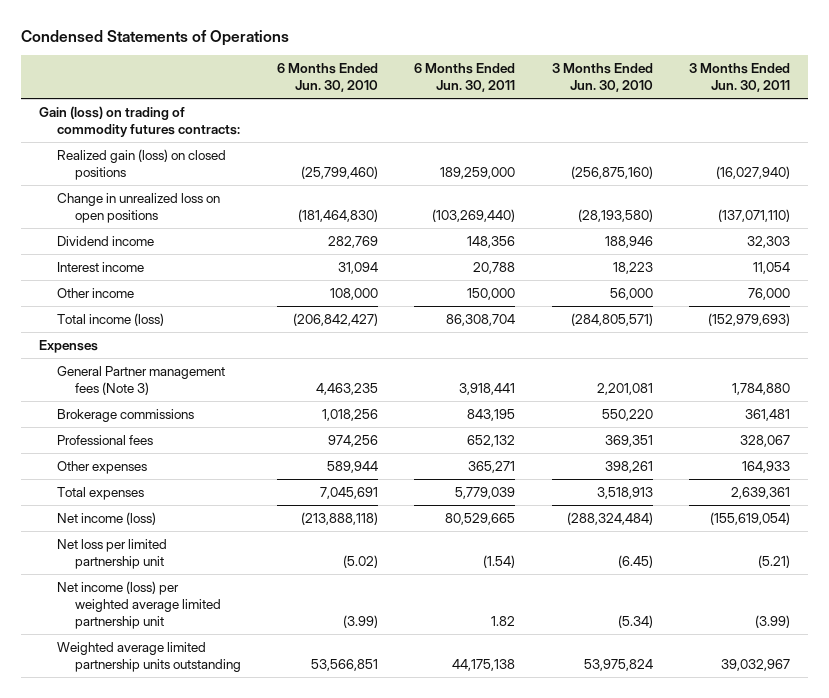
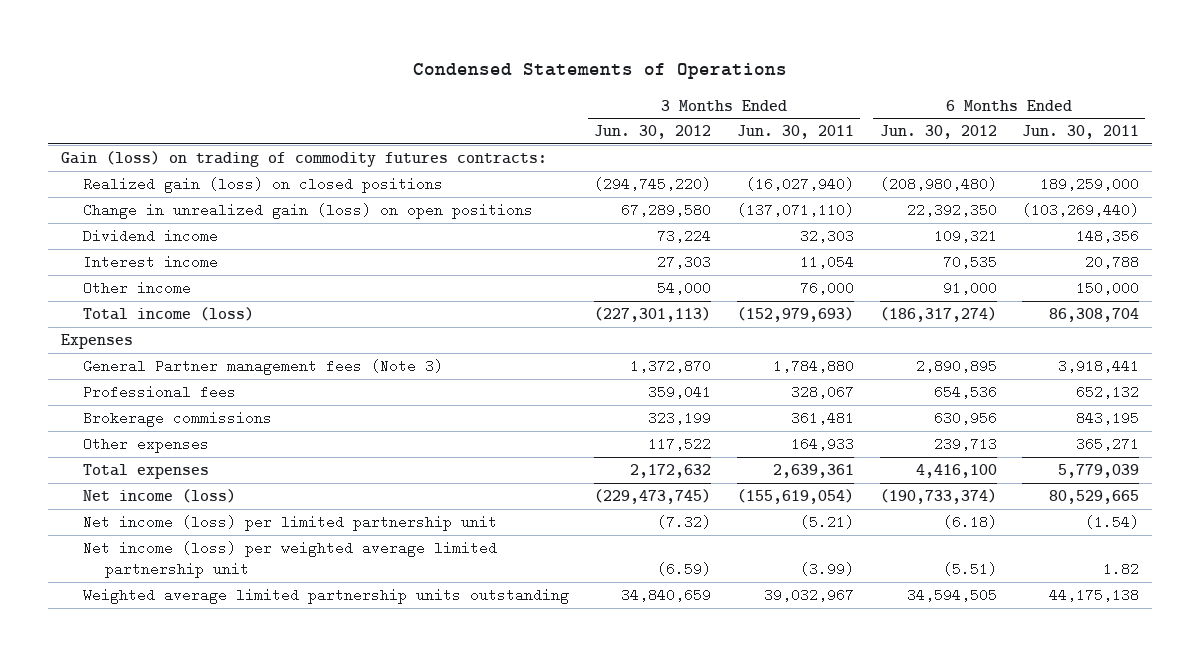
- | 6 Months Ended Jun. 30, 2010 | 6 Months Ended Jun. 30, 2011 | 3 Months Ended Jun. 30, 2010 | 3 Months Ended Jun. 30, 2011
+ | 3 Months Ended Jun. 30, 2012 | 3 Months Ended Jun. 30, 2011 | 6 Months Ended Jun. 30, 2012 | 6 Months Ended Jun. 30, 2011
- Change in unrealized loss on open positions | (181,464,830) | (103,269,440) | (28,193,580) | (137,071,110)
+ Change in unrealized gain (loss) on open positions | 67,289,580 | (137,071,110) | 22,392,350 | (103,269,440)
moved down: Brokerage commissions | 323,199 | 361,481 | 630,956 | 843,195
- Net loss per limited partnership unit | (5.02) | (1.54) | (6.45) | (5.21)
+ Net income (loss) per limited partnership unit | (7.32) | (5.21) | (6.18) | (1.54)

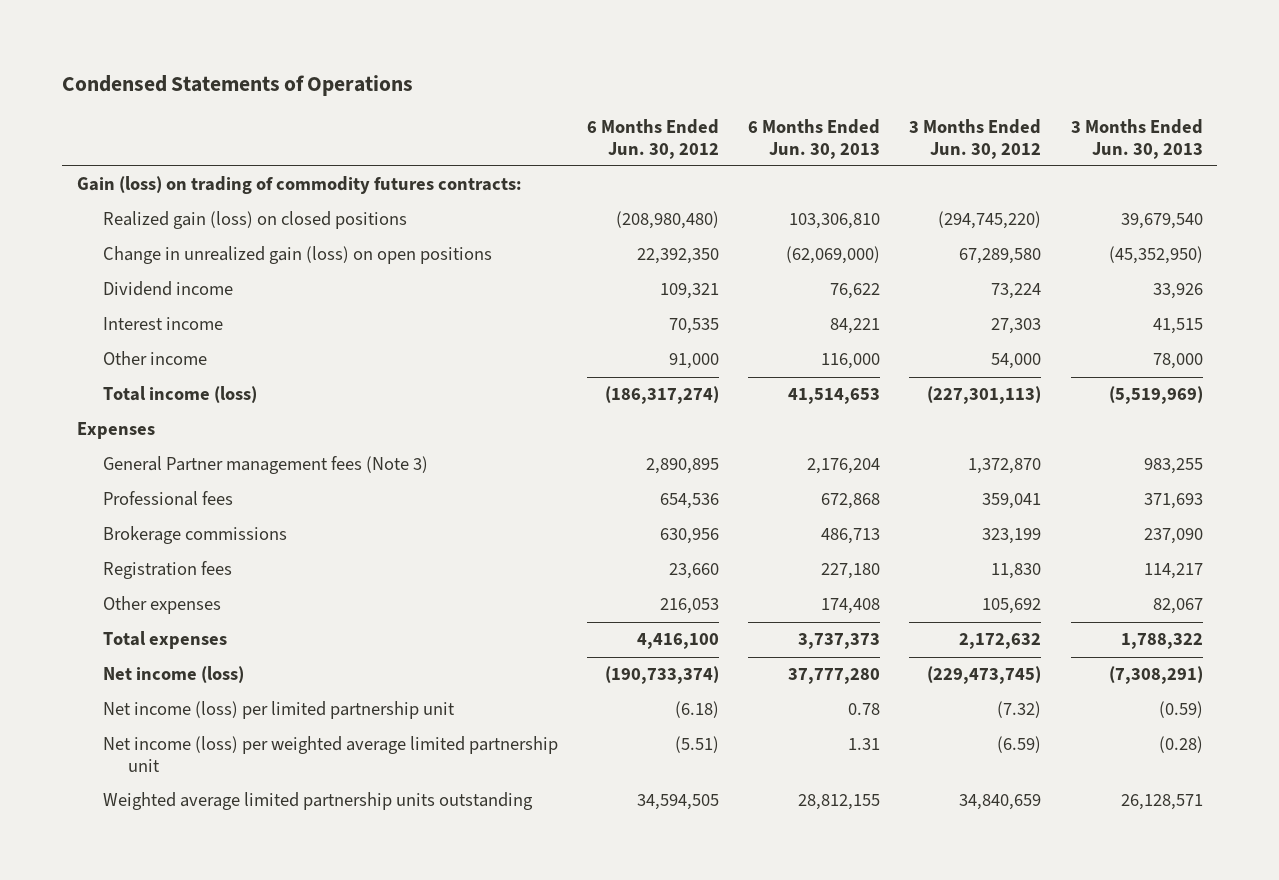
- | 3 Months Ended Jun. 30, 2012 | 3 Months Ended Jun. 30, 2011 | 6 Months Ended Jun. 30, 2012 | 6 Months Ended Jun. 30, 2011
+ | 6 Months Ended Jun. 30, 2012 | 6 Months Ended Jun. 30, 2013 | 3 Months Ended Jun. 30, 2012 | 3 Months Ended Jun. 30, 2013
- Other expenses | 117,522 | 164,933 | 239,713 | 365,271
+ Registration fees | 23,660 | 227,180 | 11,830 | 114,217
+ Other expenses | 216,053 | 174,408 | 105,692 | 82,067

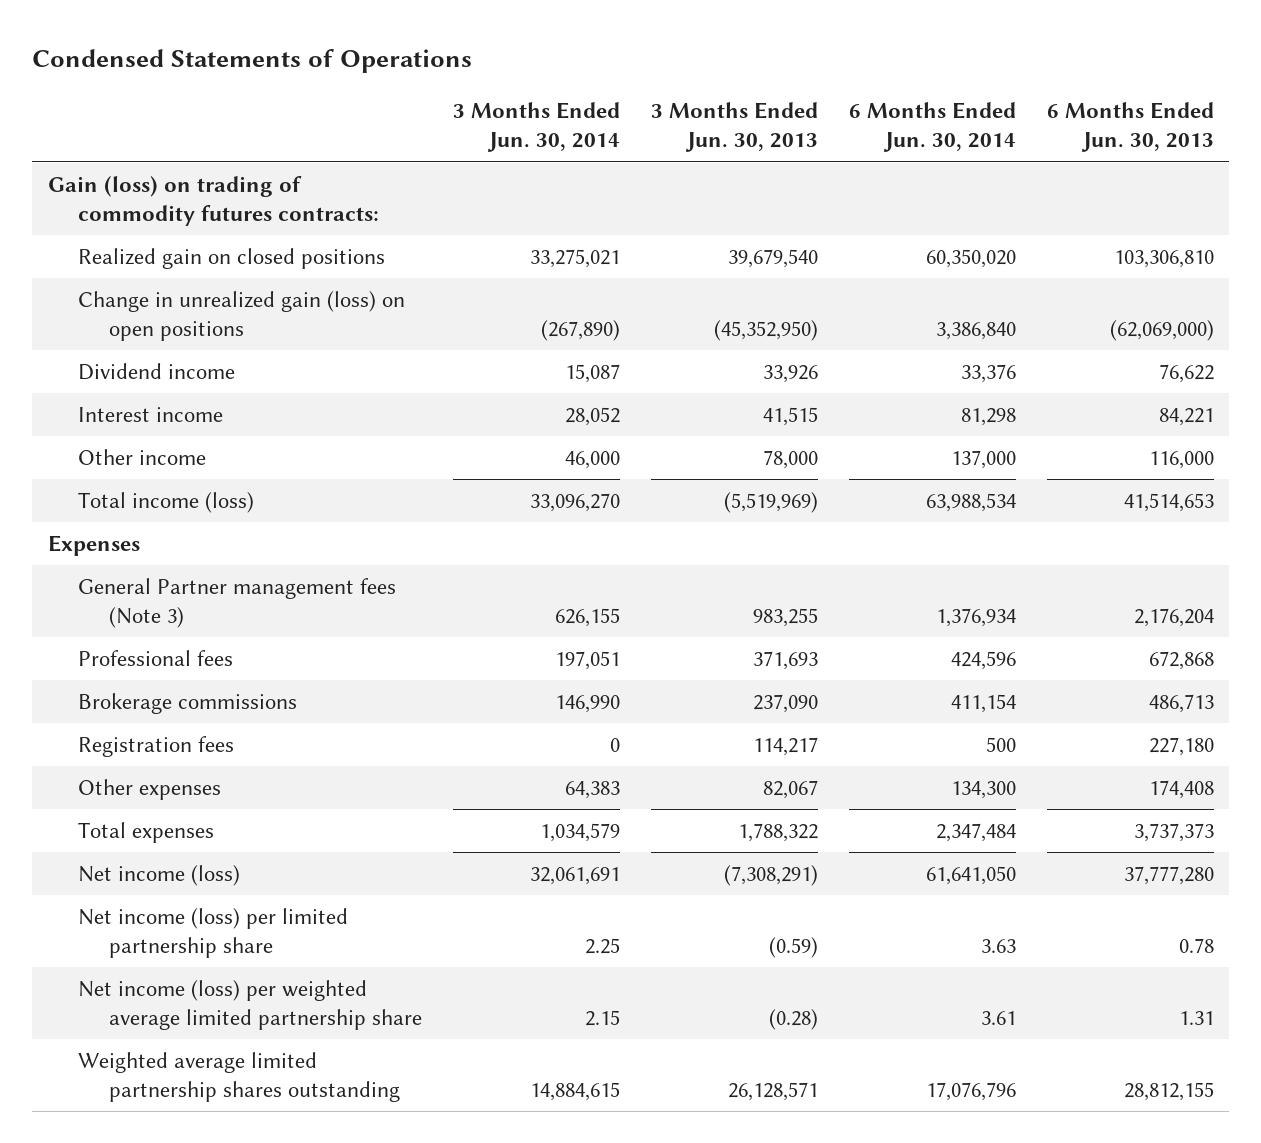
- | 6 Months Ended Jun. 30, 2012 | 6 Months Ended Jun. 30, 2013 | 3 Months Ended Jun. 30, 2012 | 3 Months Ended Jun. 30, 2013
+ | 3 Months Ended Jun. 30, 2014 | 3 Months Ended Jun. 30, 2013 | 6 Months Ended Jun. 30, 2014 | 6 Months Ended Jun. 30, 2013
- Realized gain (loss) on closed positions | (208,980,480) | 103,306,810 | (294,745,220) | 39,679,540
+ Realized gain on closed positions | 33,275,021 | 39,679,540 | 60,350,020 | 103,306,810
- Net income (loss) per limited partnership unit | (6.18) | 0.78 | (7.32) | (0.59)
- Net income (loss) per weighted average limited partnership unit | (5.51) | 1.31 | (6.59) | (0.28)
- Weighted average limited partnership units outstanding | 34,594,505 | 28,812,155 | 34,840,659 | 26,128,571
+ Net income (loss) per limited partnership share | 2.25 | (0.59) | 3.63 | 0.78
+ Net income (loss) per weighted average limited partnership share | 2.15 | (0.28) | 3.61 | 1.31
+ Weighted average limited partnership shares outstanding | 14,884,615 | 26,128,571 | 17,076,796 | 28,812,155

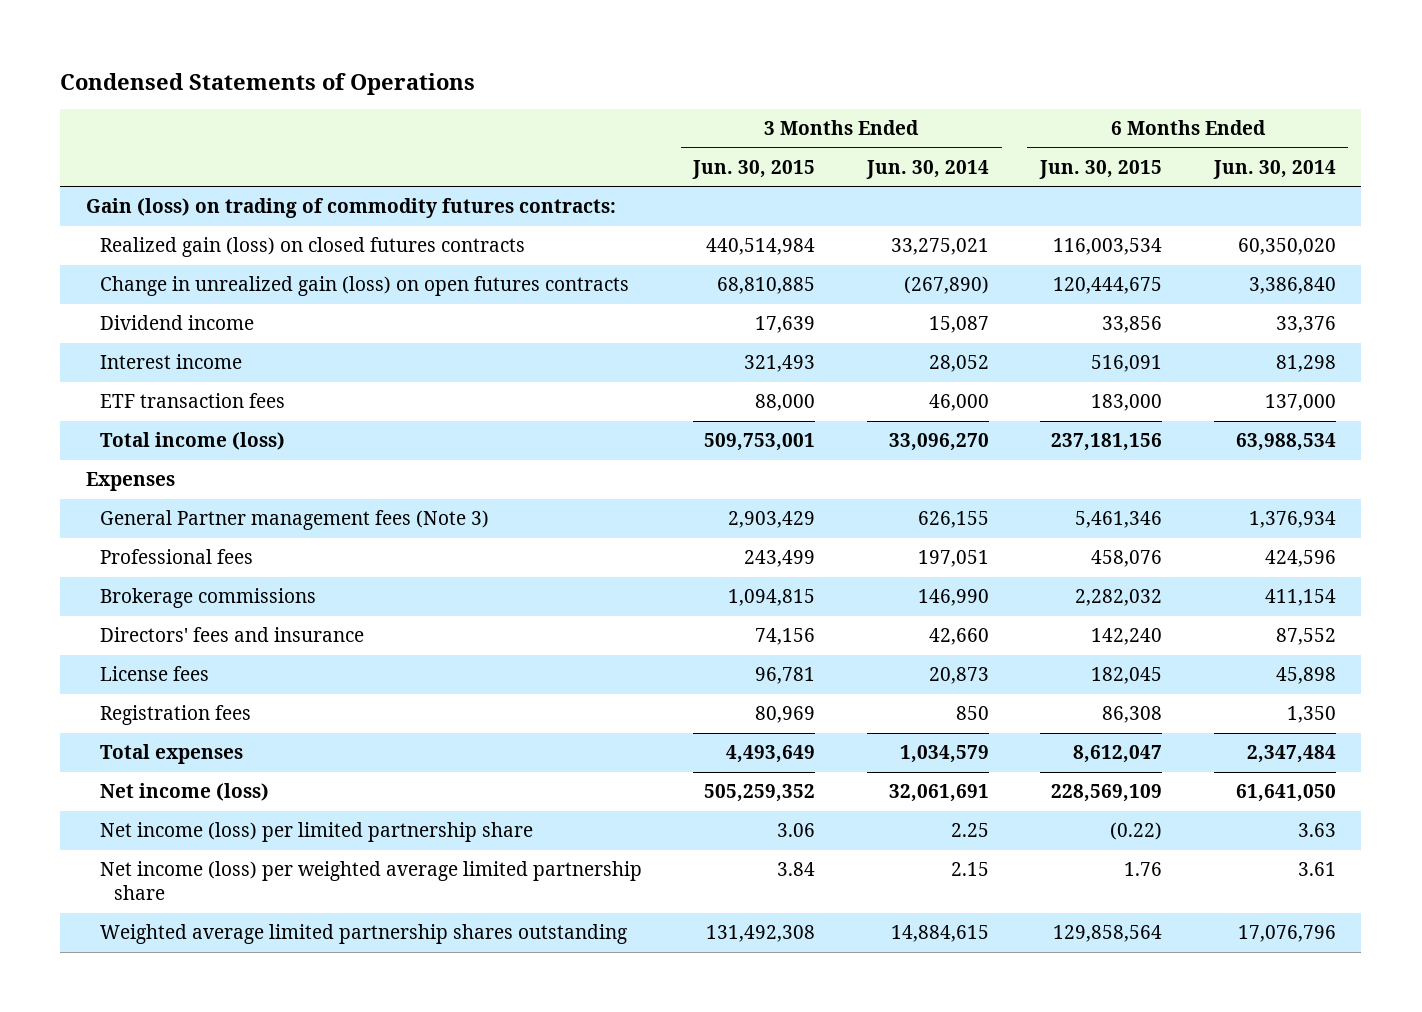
- | 3 Months Ended Jun. 30, 2014 | 3 Months Ended Jun. 30, 2013 | 6 Months Ended Jun. 30, 2014 | 6 Months Ended Jun. 30, 2013
+ | 3 Months Ended Jun. 30, 2015 | 3 Months Ended Jun. 30, 2014 | 6 Months Ended Jun. 30, 2015 | 6 Months Ended Jun. 30, 2014
- Realized gain on closed positions | 33,275,021 | 39,679,540 | 60,350,020 | 103,306,810
- Change in unrealized gain (loss) on open positions | (267,890) | (45,352,950) | 3,386,840 | (62,069,000)
+ Realized gain (loss) on closed futures contracts | 440,514,984 | 33,275,021 | 116,003,534 | 60,350,020
+ Change in unrealized gain (loss) on open futures contracts | 68,810,885 | (267,890) | 120,444,675 | 3,386,840
- Other income | 46,000 | 78,000 | 137,000 | 116,000
+ ETF transaction fees | 88,000 | 46,000 | 183,000 | 137,000
- Registration fees | 0 | 114,217 | 500 | 227,180
- Other expenses | 64,383 | 82,067 | 134,300 | 174,408
+ Directors' fees and insurance | 74,156 | 42,660 | 142,240 | 87,552
+ License fees | 96,781 | 20,873 | 182,045 | 45,898
+ Registration fees | 80,969 | 850 | 86,308 | 1,350

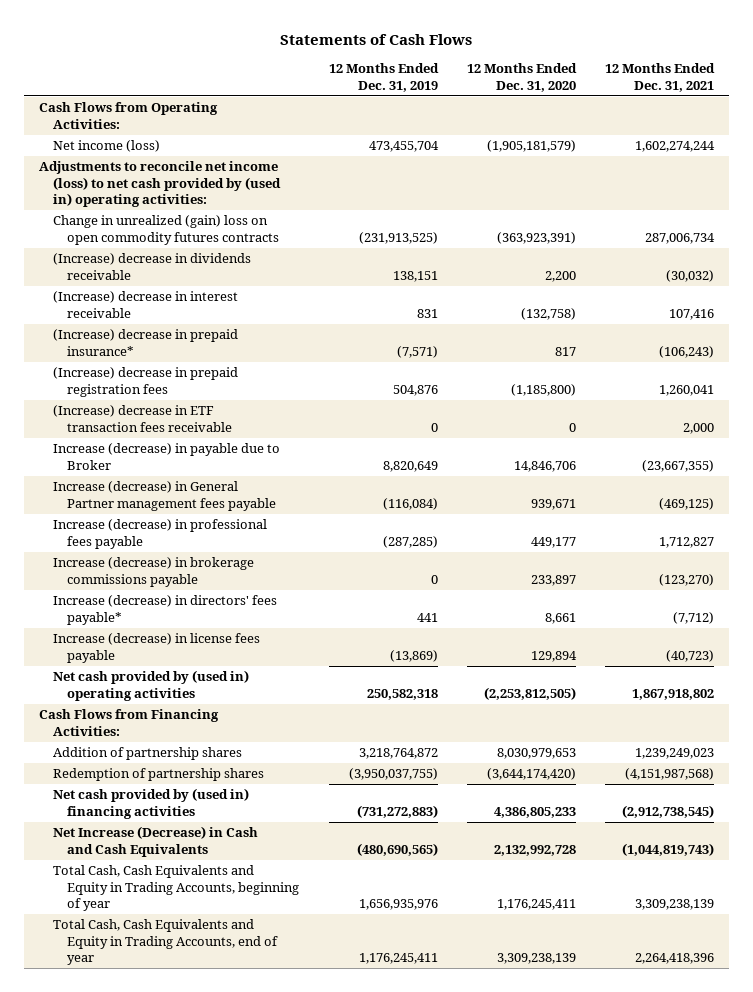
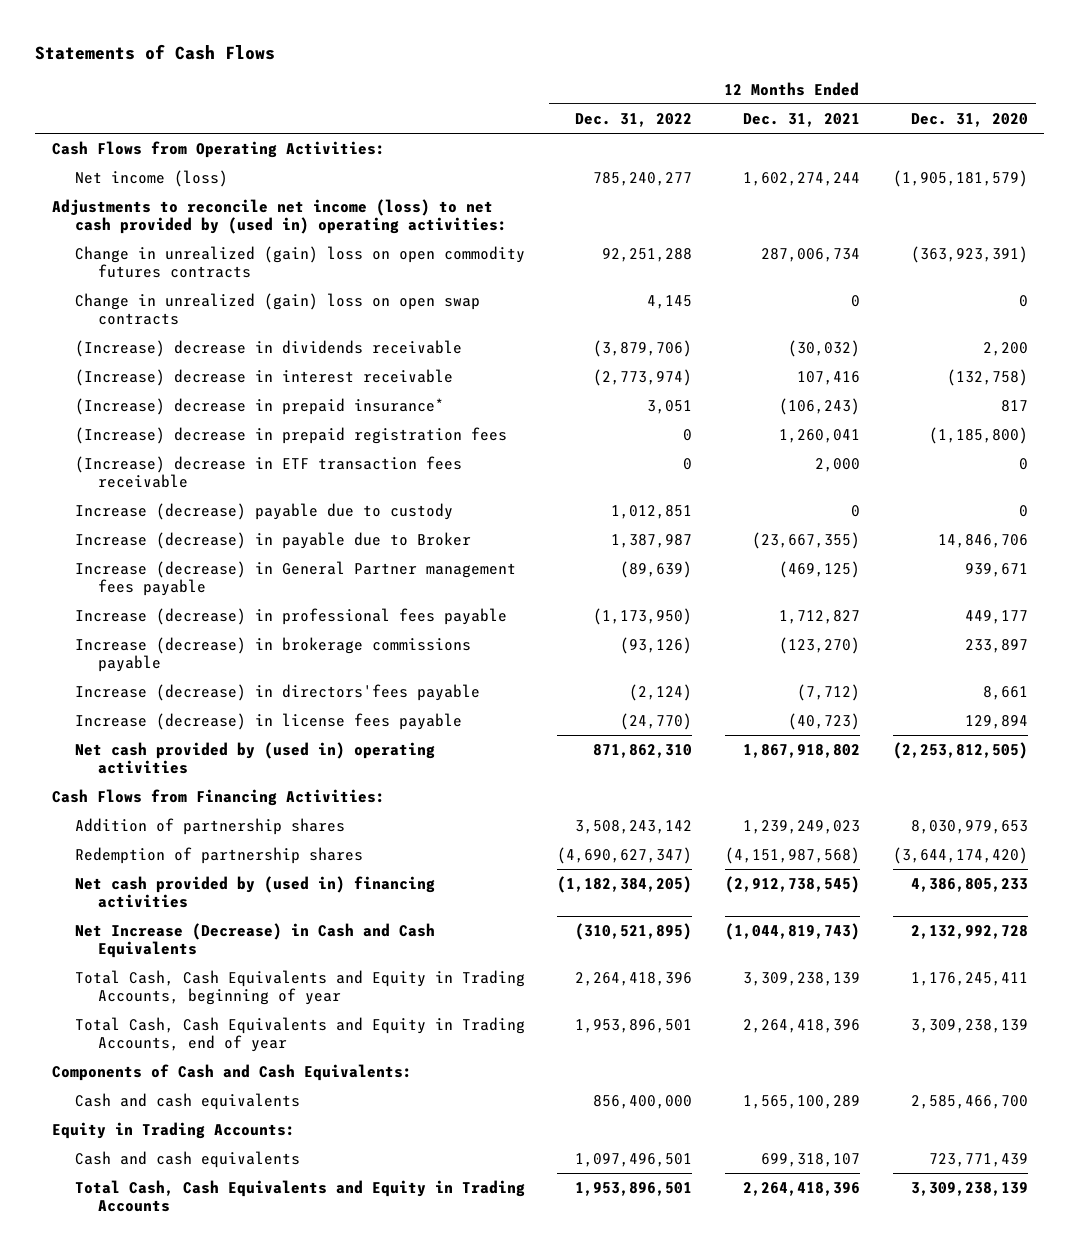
- | 12 Months Ended Dec. 31, 2019 | 12 Months Ended Dec. 31, 2020 | 12 Months Ended Dec. 31, 2021
+ | 12 Months Ended Dec. 31, 2022 | 12 Months Ended Dec. 31, 2021 | 12 Months Ended Dec. 31, 2020
+ Change in unrealized (gain) loss on open swap contracts | 4,145 | 0 | 0
+ Increase (decrease) payable due to custody | 1,012,851 | 0 | 0
- Increase (decrease) in directors' fees payable* | 441 | 8,661 | (7,712)
+ Increase (decrease) in directors'fees payable | (2,124) | (7,712) | 8,661
+ Components of Cash and Cash Equivalents:
+ Cash and cash equivalents | 856,400,000 | 1,565,100,289 | 2,585,466,700
+ Equity in Trading Accounts:
+ Cash and cash equivalents | 1,097,496,501 | 699,318,107 | 723,771,439
+ Total Cash, Cash Equivalents and Equity in Trading Accounts | 1,953,896,501 | 2,264,418,396 | 3,309,238,139

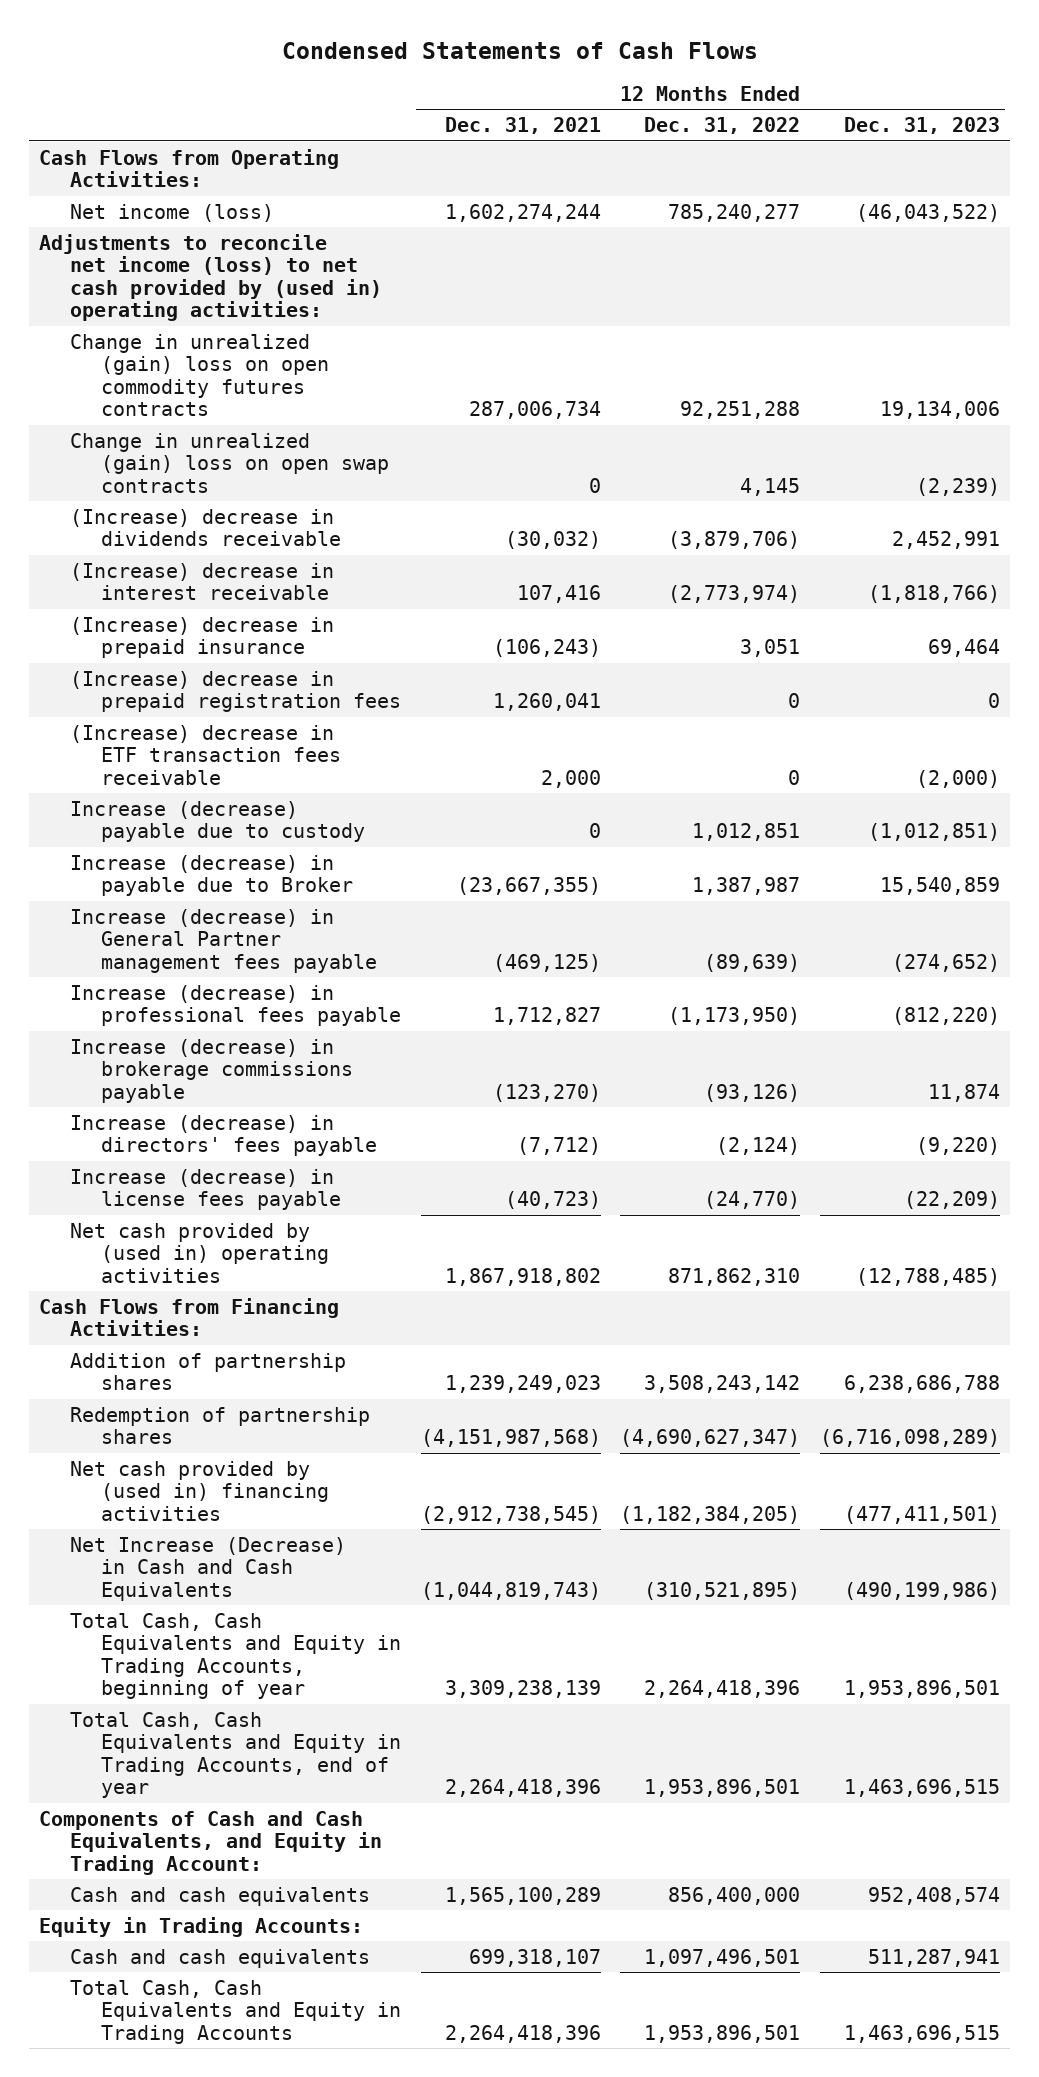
- Statements of Cash Flows
+ Condensed Statements of Cash Flows
- | 12 Months Ended Dec. 31, 2022 | 12 Months Ended Dec. 31, 2021 | 12 Months Ended Dec. 31, 2020
+ | 12 Months Ended Dec. 31, 2021 | 12 Months Ended Dec. 31, 2022 | 12 Months Ended Dec. 31, 2023
- (Increase) decrease in prepaid insurance* | 3,051 | (106,243) | 817
+ (Increase) decrease in prepaid insurance | (106,243) | 3,051 | 69,464
- Increase (decrease) in directors'fees payable | (2,124) | (7,712) | 8,661
+ Increase (decrease) in directors' fees payable | (7,712) | (2,124) | (9,220)
- Components of Cash and Cash Equivalents:
+ Components of Cash and Cash Equivalents, and Equity in Trading Account:

